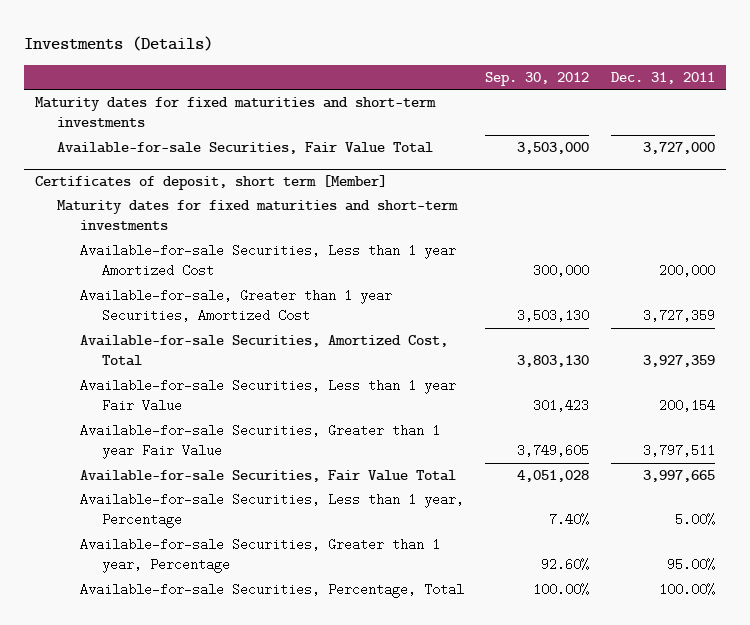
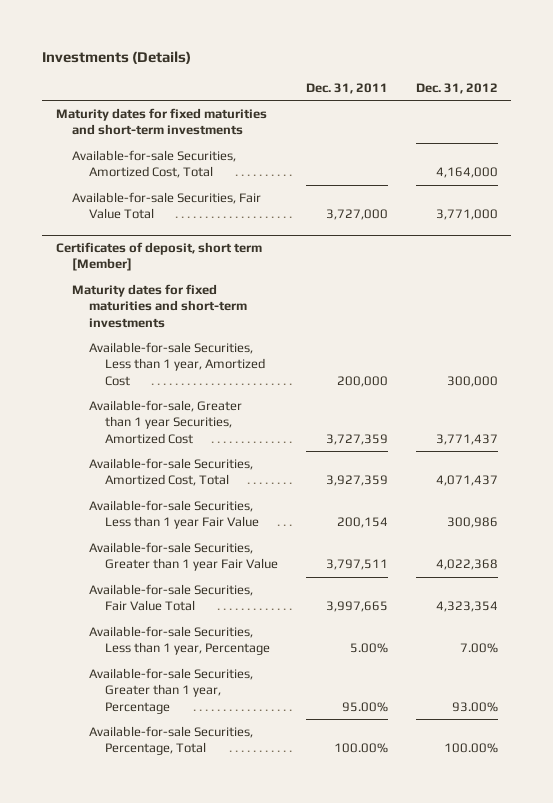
- | Sep. 30, 2012 | Dec. 31, 2011
+ | Dec. 31, 2011 | Dec. 31, 2012
+ Available-for-sale Securities, Amortized Cost, Total | | 4,164,000
@ Certificates of deposit, short term [Member]
- Available-for-sale Securities, Less than 1 year Amortized Cost | 300,000 | 200,000
+ Available-for-sale Securities, Less than 1 year, Amortized Cost | 200,000 | 300,000

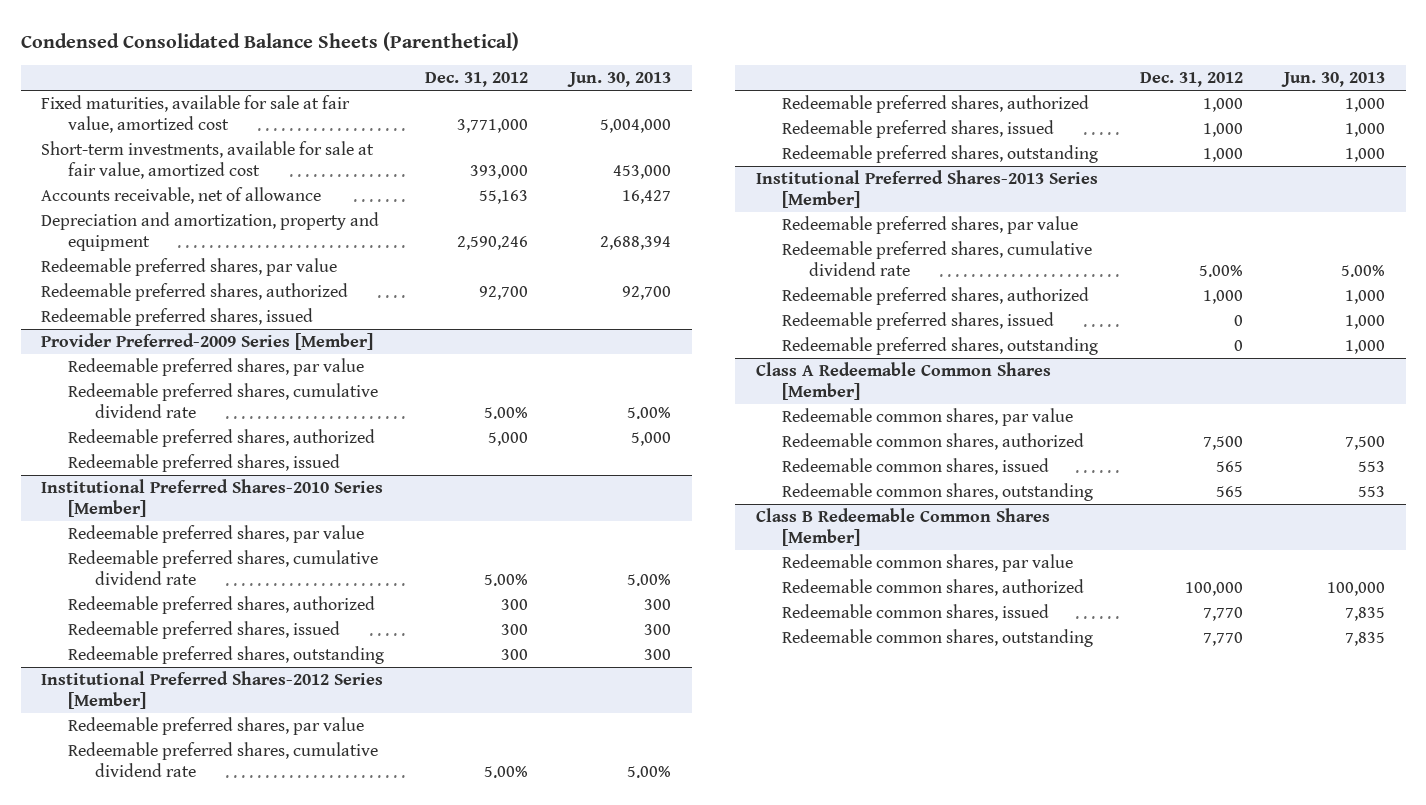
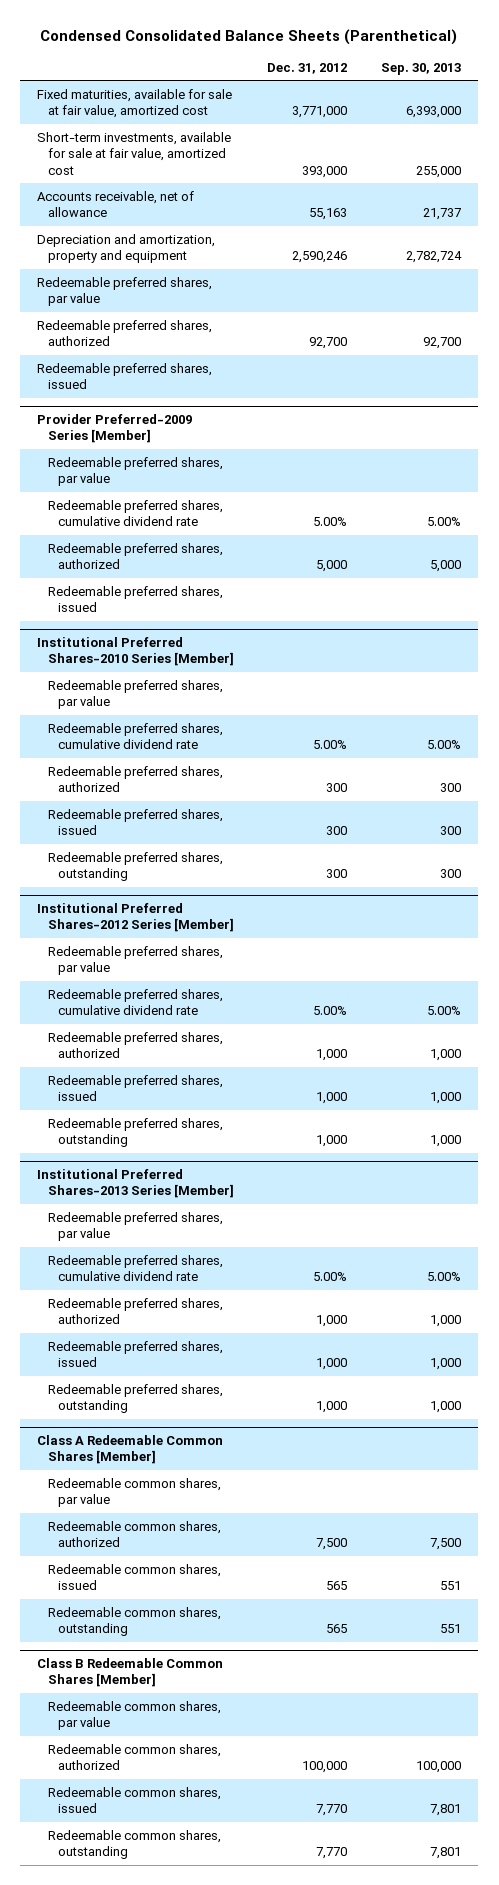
- | Dec. 31, 2012 | Jun. 30, 2013
+ | Dec. 31, 2012 | Sep. 30, 2013
@ Institutional Preferred Shares-2013 Series [Member]
- Redeemable preferred shares, issued | 0 | 1,000
- Redeemable preferred shares, outstanding | 0 | 1,000
+ Redeemable preferred shares, issued | 1,000 | 1,000
+ Redeemable preferred shares, outstanding | 1,000 | 1,000

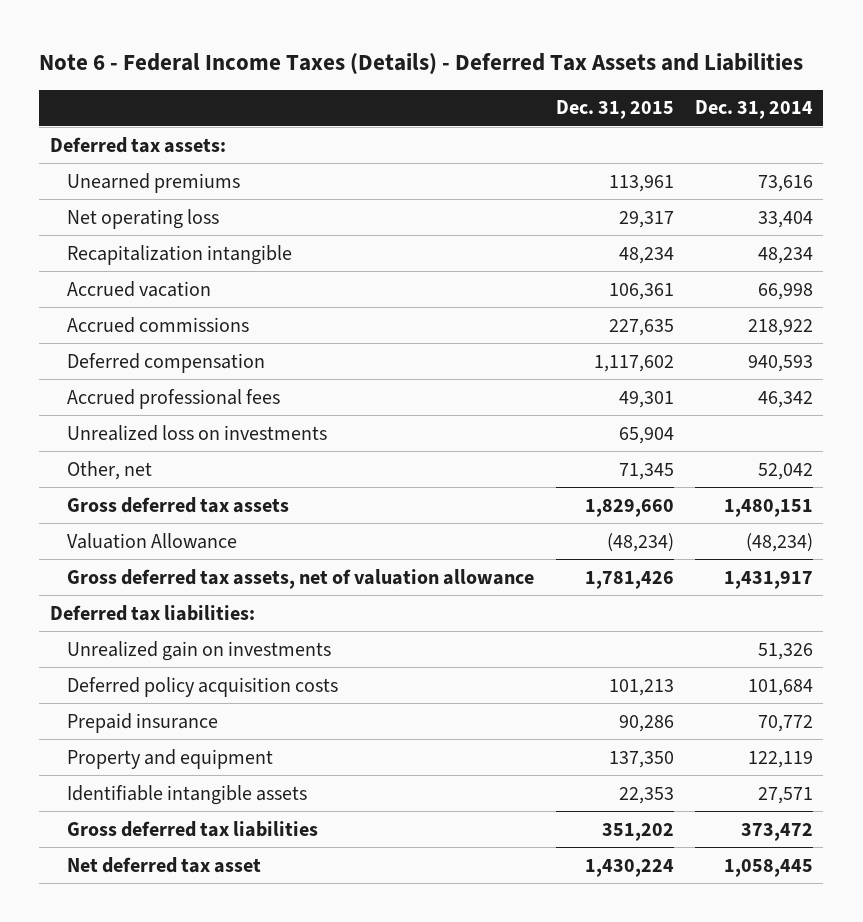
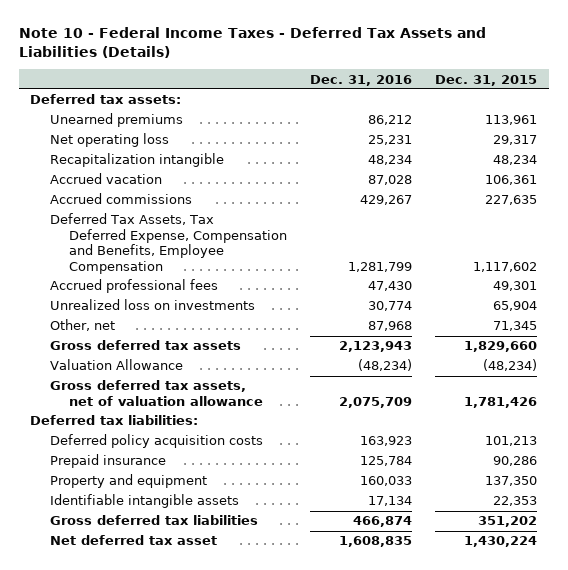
- Note 6 - Federal Income Taxes (Details) - Deferred Tax Assets and Liabilities
+ Note 10 - Federal Income Taxes - Deferred Tax Assets and Liabilities (Details)
- | Dec. 31, 2015 | Dec. 31, 2014
+ | Dec. 31, 2016 | Dec. 31, 2015
- Deferred compensation | 1,117,602 | 940,593
+ Deferred Tax Assets, Tax Deferred Expense, Compensation and Benefits, Employee Compensation | 1,281,799 | 1,117,602
- Unrealized gain on investments | | 51,326

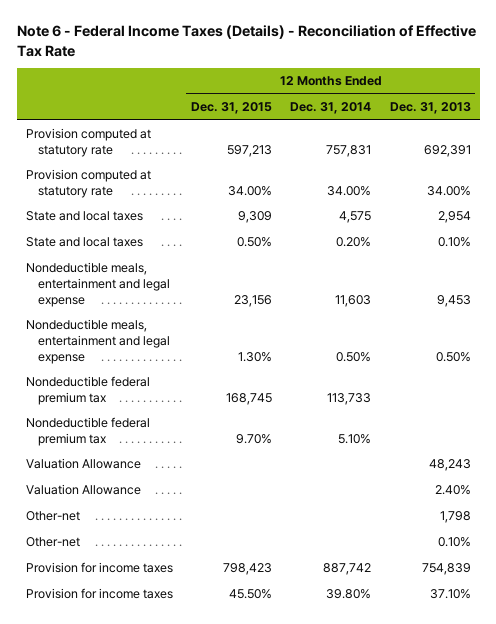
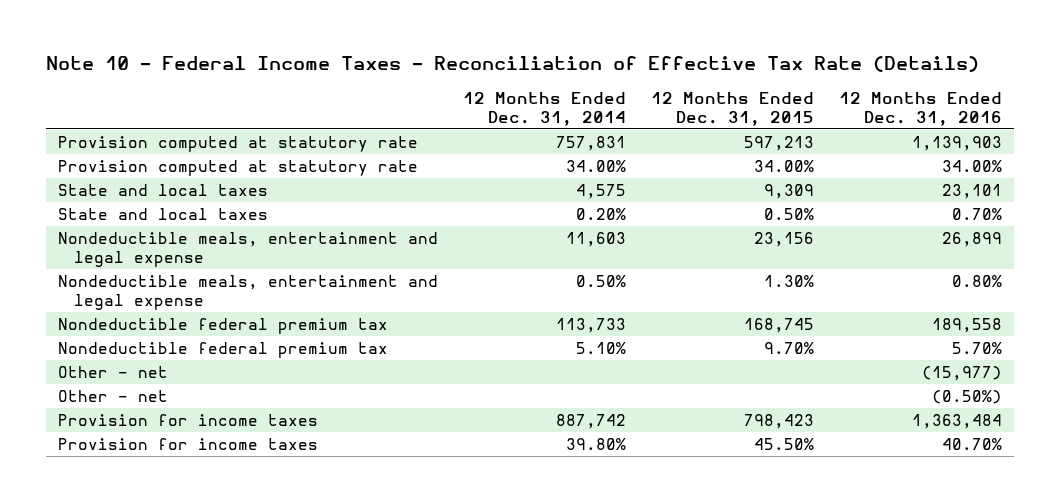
- Note 6 - Federal Income Taxes (Details) - Reconciliation of Effective Tax Rate
+ Note 10 - Federal Income Taxes - Reconciliation of Effective Tax Rate (Details)
- | 12 Months Ended Dec. 31, 2015 | 12 Months Ended Dec. 31, 2014 | 12 Months Ended Dec. 31, 2013
+ | 12 Months Ended Dec. 31, 2014 | 12 Months Ended Dec. 31, 2015 | 12 Months Ended Dec. 31, 2016
- Valuation Allowance | | | 48,243
- Valuation Allowance | | | 2.40%
- Other-net | | | 1,798
- Other-net | | | 0.10%
+ Other - net | | | (15,977)
+ Other - net | | | (0.50%)

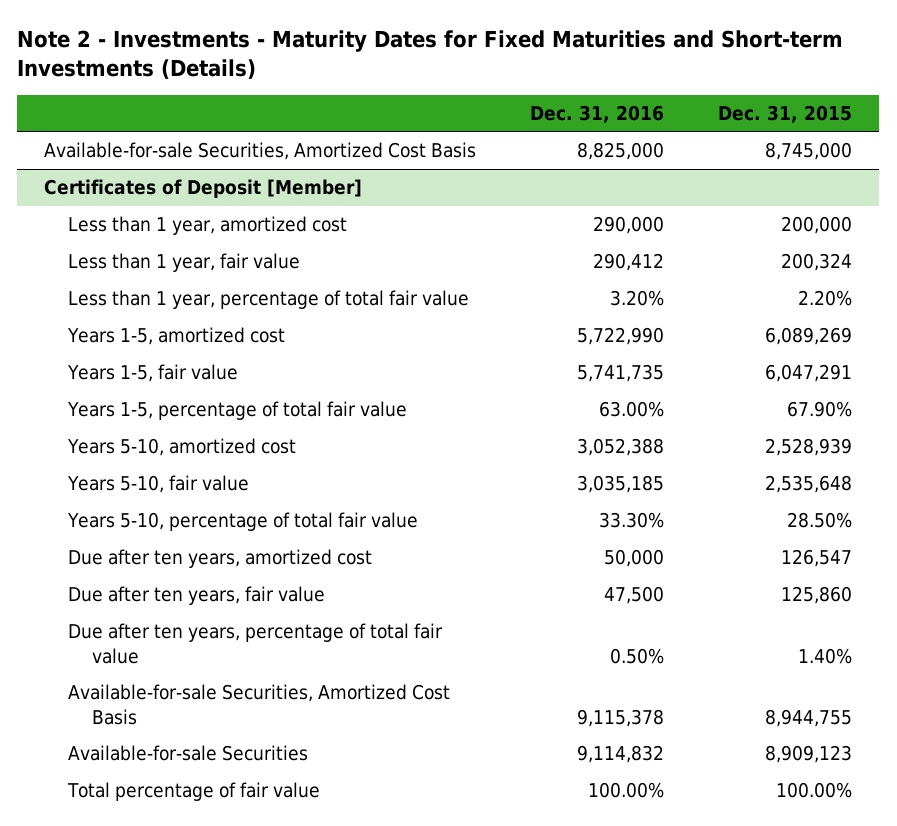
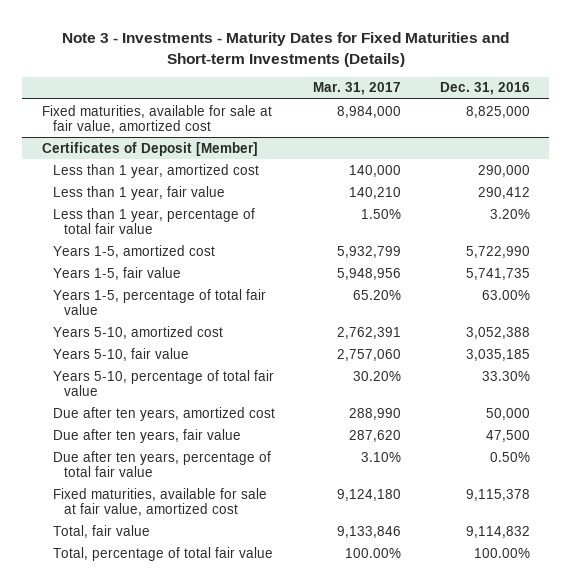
- Note 2 - Investments - Maturity Dates for Fixed Maturities and Short-term Investments (Details)
+ Note 3 - Investments - Maturity Dates for Fixed Maturities and Short-term Investments (Details)
- | Dec. 31, 2016 | Dec. 31, 2015
+ | Mar. 31, 2017 | Dec. 31, 2016
- Available-for-sale Securities, Amortized Cost Basis | 8,825,000 | 8,745,000
+ Fixed maturities, available for sale at fair value, amortized cost | 8,984,000 | 8,825,000
@ Certificates of Deposit [Member]
- Available-for-sale Securities, Amortized Cost Basis | 9,115,378 | 8,944,755
- Available-for-sale Securities | 9,114,832 | 8,909,123
- Total percentage of fair value | 100.00% | 100.00%
+ Fixed maturities, available for sale at fair value, amortized cost | 9,124,180 | 9,115,378
+ Total, fair value | 9,133,846 | 9,114,832
+ Total, percentage of total fair value | 100.00% | 100.00%

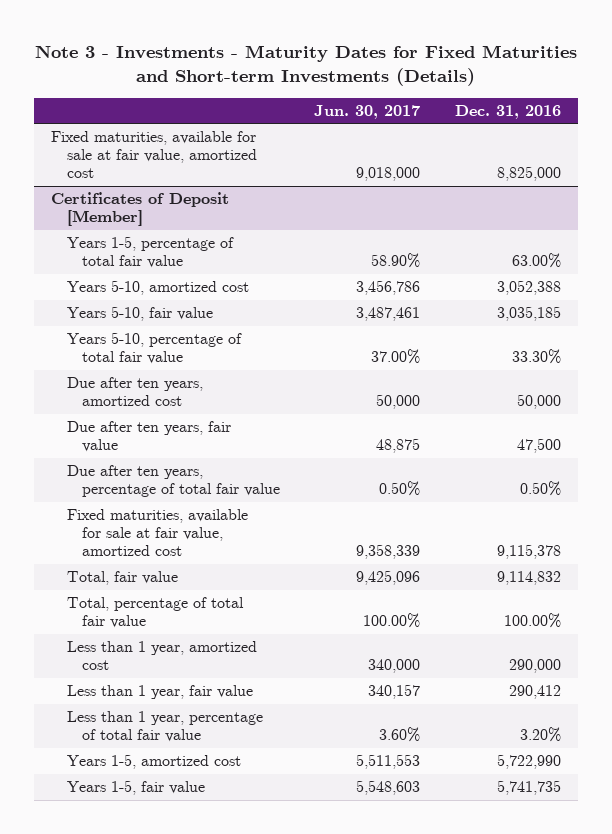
- | Mar. 31, 2017 | Dec. 31, 2016
+ | Jun. 30, 2017 | Dec. 31, 2016
@ Certificates of Deposit [Member]
moved down: Less than 1 year, amortized cost | 340,000 | 290,000
moved down: Less than 1 year, fair value | 340,157 | 290,412
moved down: Less than 1 year, percentage of total fair value | 3.60% | 3.20%
moved down: Years 1-5, amortized cost | 5,511,553 | 5,722,990
moved down: Years 1-5, fair value | 5,548,603 | 5,741,735

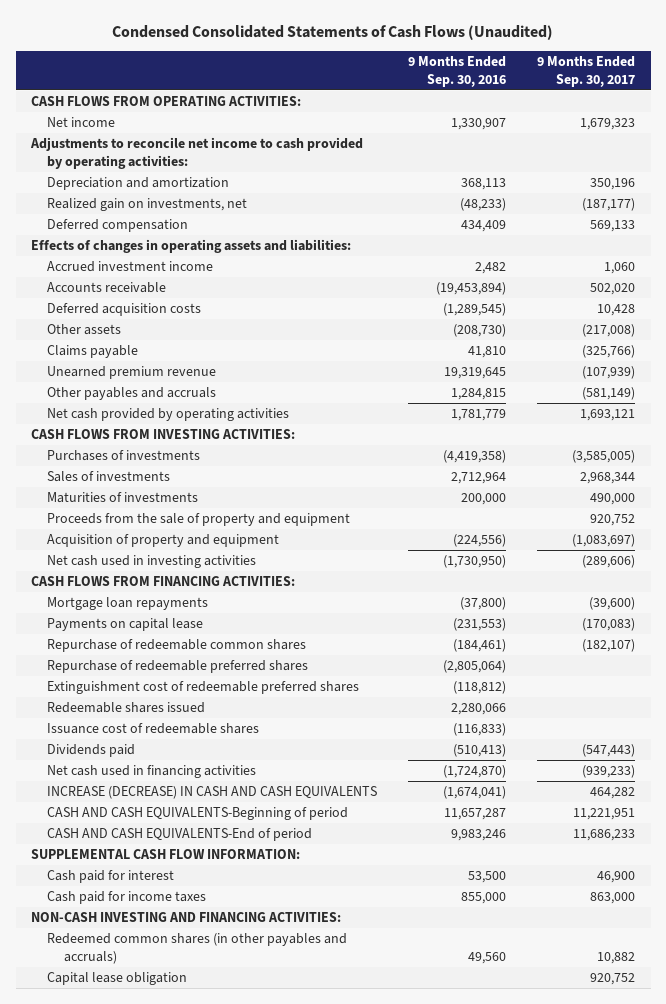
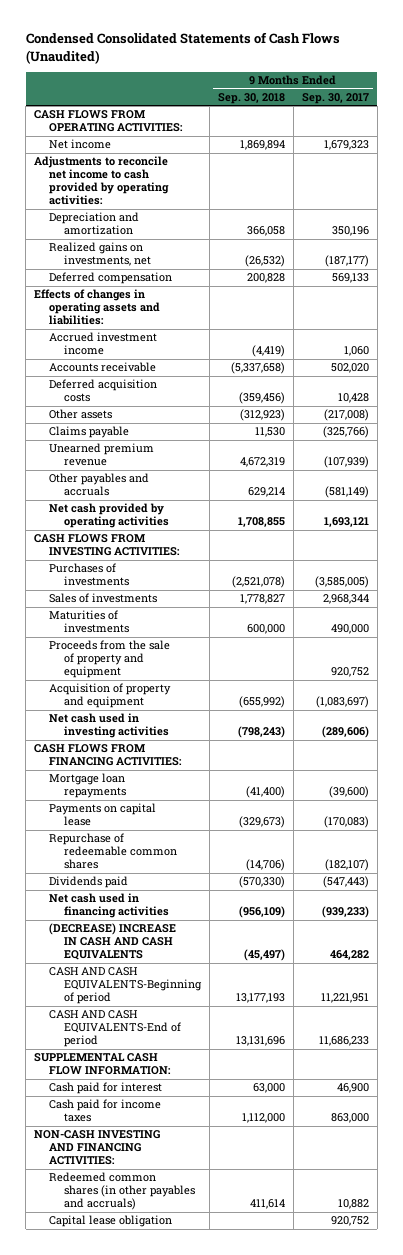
- | 9 Months Ended Sep. 30, 2016 | 9 Months Ended Sep. 30, 2017
+ | 9 Months Ended Sep. 30, 2018 | 9 Months Ended Sep. 30, 2017
- Realized gain on investments, net | (48,233) | (187,177)
+ Realized gains on investments, net | (26,532) | (187,177)
- Repurchase of redeemable preferred shares | (2,805,064) |
- Extinguishment cost of redeemable preferred shares | (118,812) |
- Redeemable shares issued | 2,280,066 |
- Issuance cost of redeemable shares | (116,833) |
- INCREASE (DECREASE) IN CASH AND CASH EQUIVALENTS | (1,674,041) | 464,282
+ (DECREASE) INCREASE IN CASH AND CASH EQUIVALENTS | (45,497) | 464,282

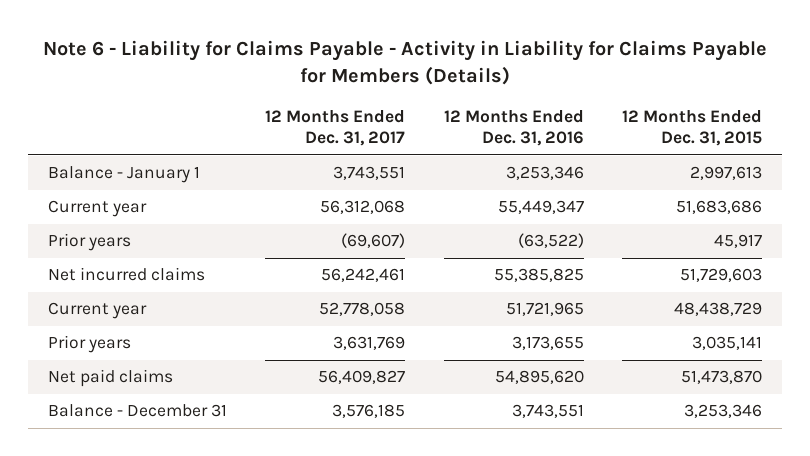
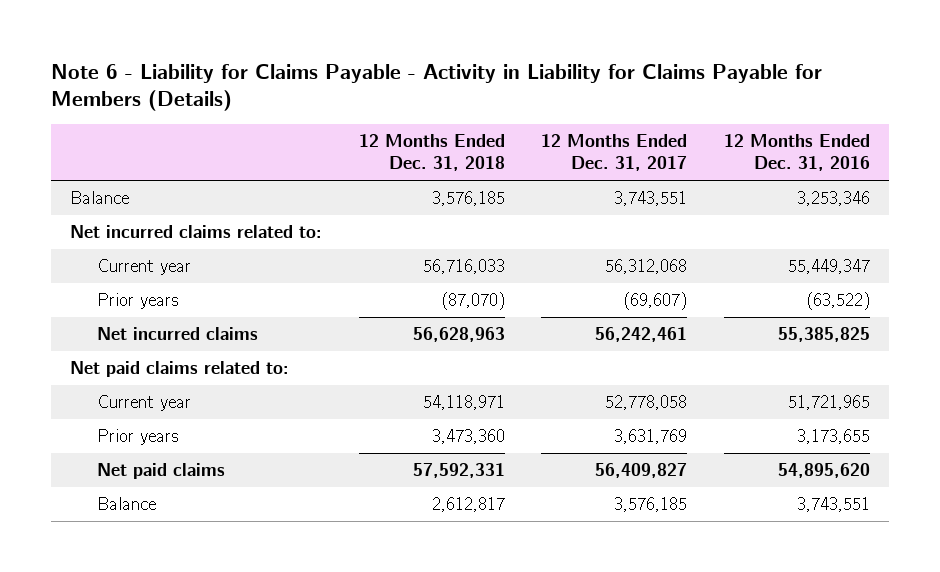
- | 12 Months Ended Dec. 31, 2017 | 12 Months Ended Dec. 31, 2016 | 12 Months Ended Dec. 31, 2015
+ | 12 Months Ended Dec. 31, 2018 | 12 Months Ended Dec. 31, 2017 | 12 Months Ended Dec. 31, 2016
- Balance - January 1 | 3,743,551 | 3,253,346 | 2,997,613
+ Balance | 3,576,185 | 3,743,551 | 3,253,346
+ Net incurred claims related to:
+ Net paid claims related to:
- Balance - December 31 | 3,576,185 | 3,743,551 | 3,253,346
+ Balance | 2,612,817 | 3,576,185 | 3,743,551

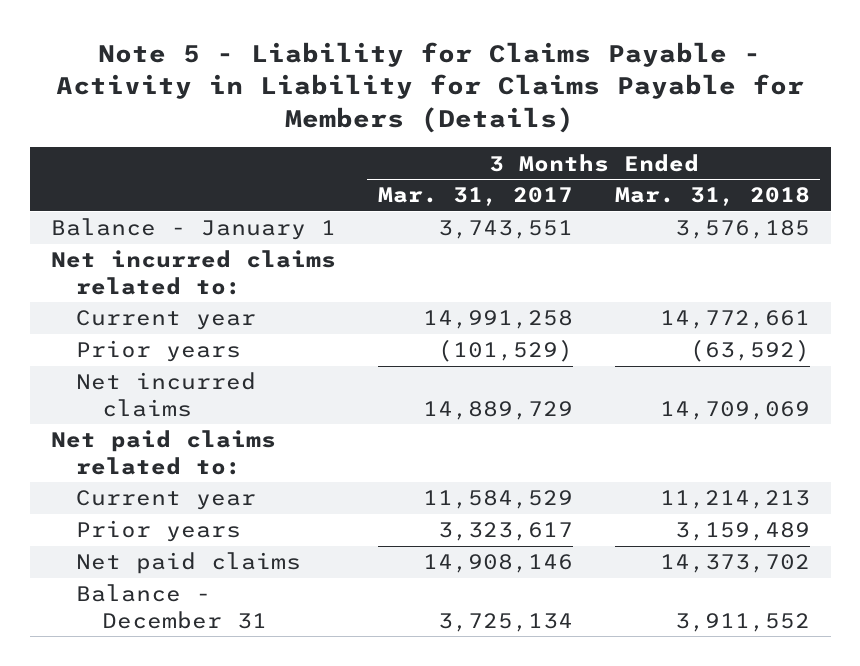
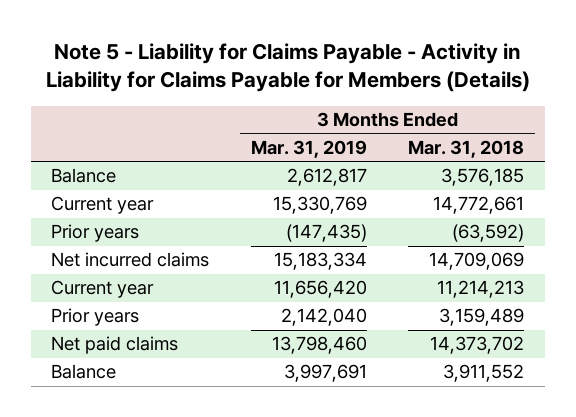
- | 3 Months Ended Mar. 31, 2017 | 3 Months Ended Mar. 31, 2018
+ | 3 Months Ended Mar. 31, 2019 | 3 Months Ended Mar. 31, 2018
- Balance - January 1 | 3,743,551 | 3,576,185
- Net incurred claims related to:
+ Balance | 2,612,817 | 3,576,185
- Net paid claims related to:
- Balance - December 31 | 3,725,134 | 3,911,552
+ Balance | 3,997,691 | 3,911,552

